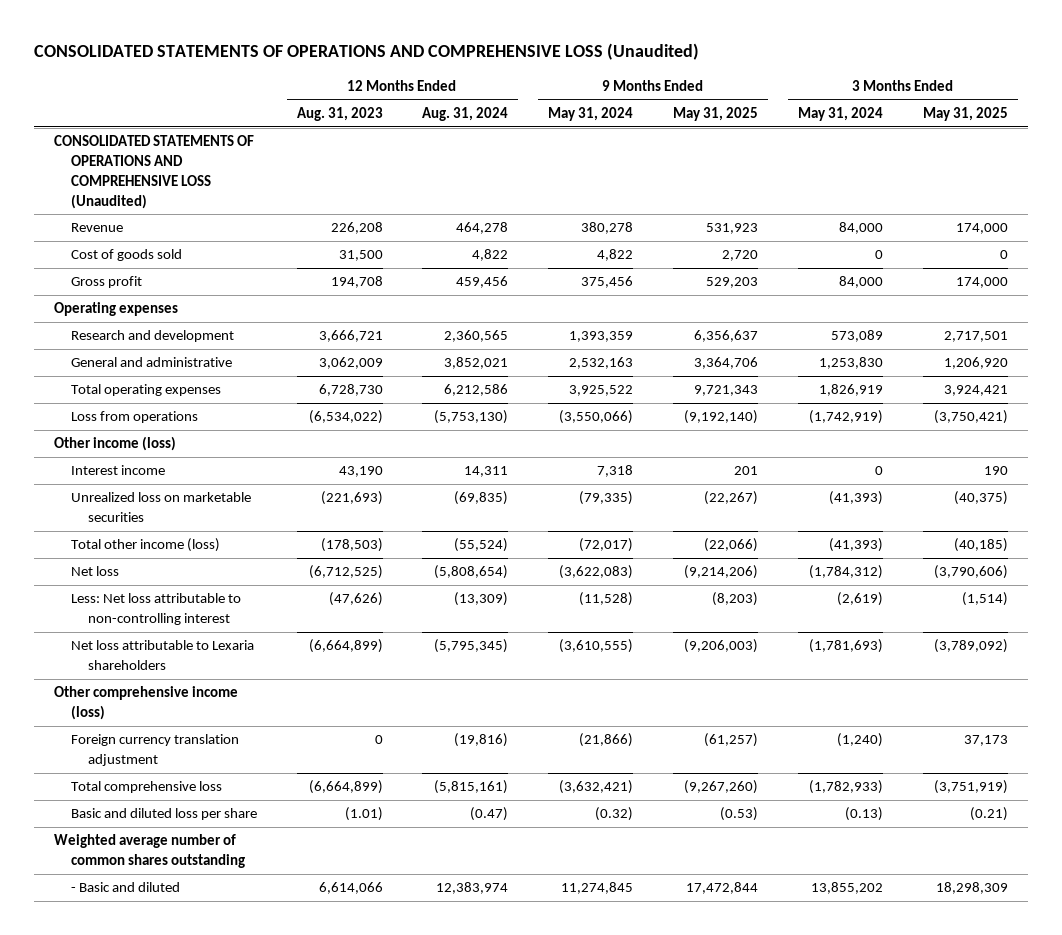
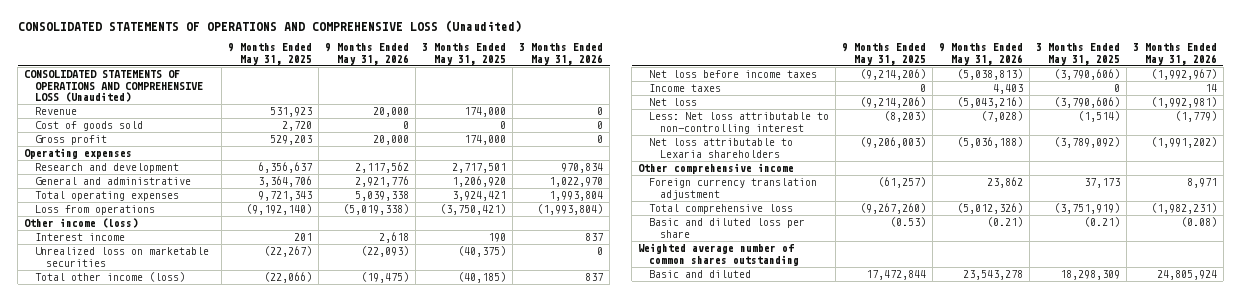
- | 12 Months Ended Aug. 31, 2023 | 12 Months Ended Aug. 31, 2024 | 9 Months Ended May 31, 2024 | 9 Months Ended May 31, 2025 | 3 Months Ended May 31, 2024 | 3 Months Ended May 31, 2025
+ | 9 Months Ended May 31, 2025 | 9 Months Ended May 31, 2026 | 3 Months Ended May 31, 2025 | 3 Months Ended May 31, 2026
+ Net loss before income taxes | (9,214,206) | (5,038,813) | (3,790,606) | (1,992,967)
+ Income taxes | 0 | 4,403 | 0 | 14
- Other comprehensive income (loss)
+ Other comprehensive income
- - Basic and diluted | 6,614,066 | 12,383,974 | 11,274,845 | 17,472,844 | 13,855,202 | 18,298,309
+ Basic and diluted | 17,472,844 | 23,543,278 | 18,298,309 | 24,805,924

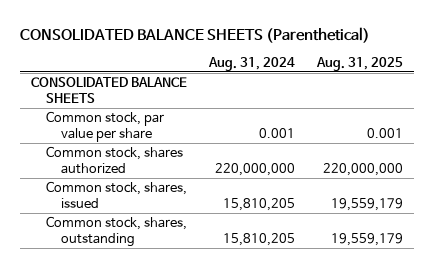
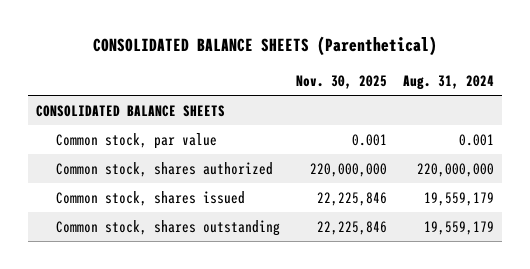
- | Aug. 31, 2024 | Aug. 31, 2025
+ | Nov. 30, 2025 | Aug. 31, 2024
- Common stock, par value per share | 0.001 | 0.001
+ Common stock, par value | 0.001 | 0.001
- Common stock, shares, issued | 15,810,205 | 19,559,179
- Common stock, shares, outstanding | 15,810,205 | 19,559,179
+ Common stock, shares issued | 22,225,846 | 19,559,179
+ Common stock, shares outstanding | 22,225,846 | 19,559,179

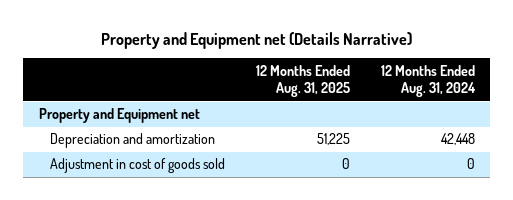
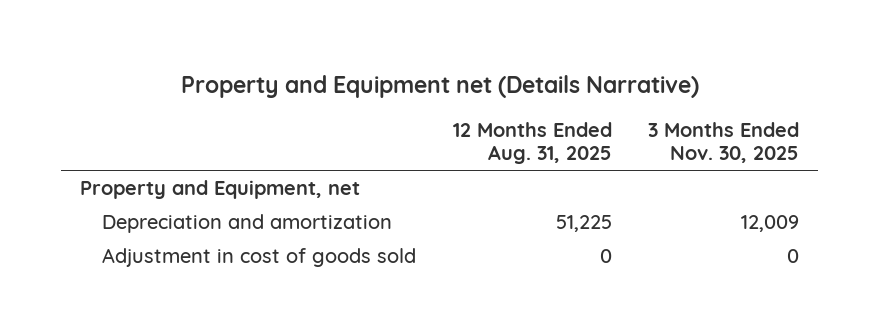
- | 12 Months Ended Aug. 31, 2025 | 12 Months Ended Aug. 31, 2024
+ | 12 Months Ended Aug. 31, 2025 | 3 Months Ended Nov. 30, 2025
- Property and Equipment net
+ Property and Equipment, net

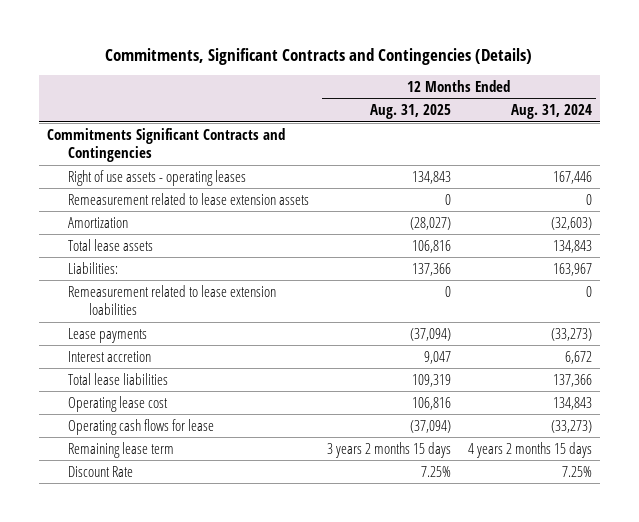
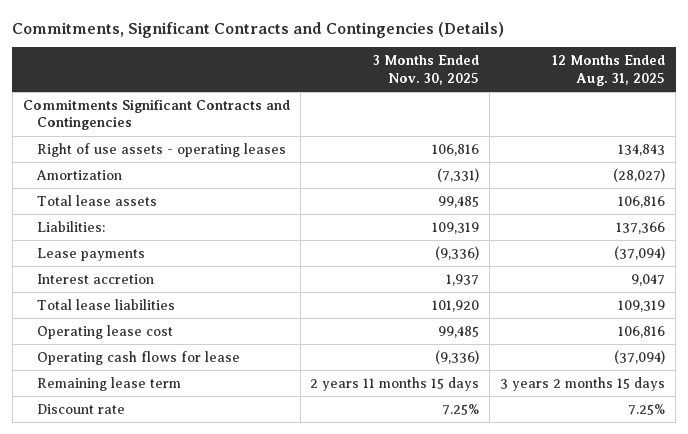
- | 12 Months Ended Aug. 31, 2025 | 12 Months Ended Aug. 31, 2024
+ | 3 Months Ended Nov. 30, 2025 | 12 Months Ended Aug. 31, 2025
- Remeasurement related to lease extension assets | 0 | 0
- Remeasurement related to lease extension loabilities | 0 | 0
- Discount Rate | 7.25% | 7.25%
+ Discount rate | 7.25% | 7.25%

